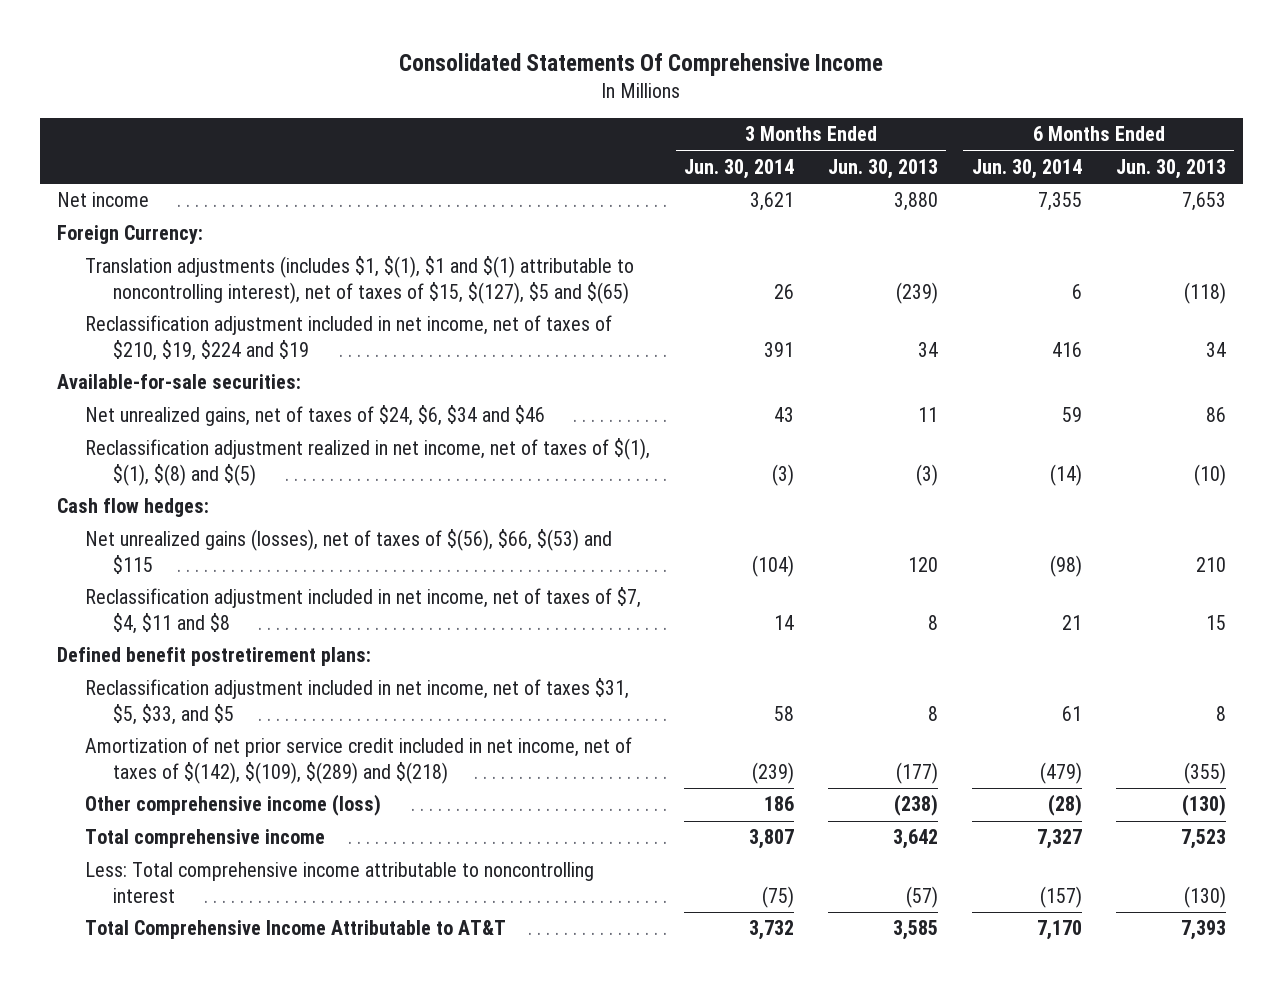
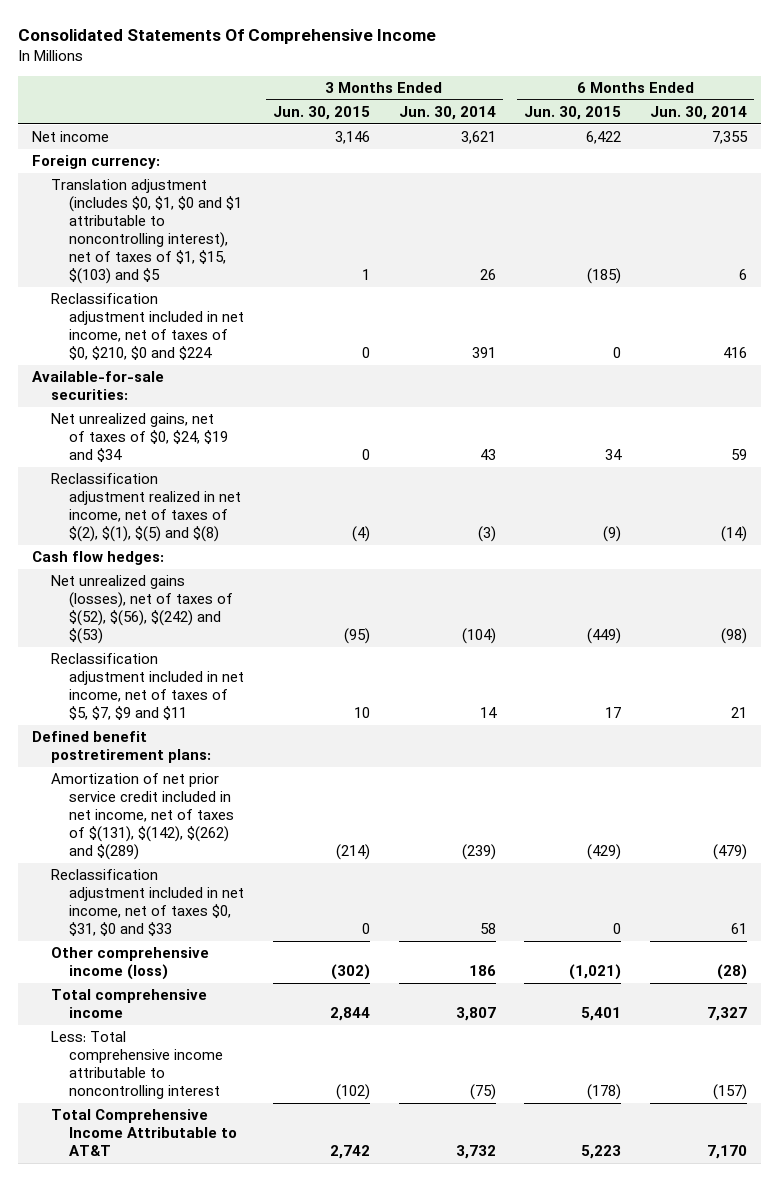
- | 3 Months Ended Jun. 30, 2014 | 3 Months Ended Jun. 30, 2013 | 6 Months Ended Jun. 30, 2014 | 6 Months Ended Jun. 30, 2013
+ | 3 Months Ended Jun. 30, 2015 | 3 Months Ended Jun. 30, 2014 | 6 Months Ended Jun. 30, 2015 | 6 Months Ended Jun. 30, 2014
- Foreign Currency:
- Translation adjustments (includes $1, $(1), $1 and $(1) attributable to noncontrolling interest), net of taxes of $15, $(127), $5 and $(65) | 26 | (239) | 6 | (118)
- Reclassification adjustment included in net income, net of taxes of $210, $19, $224 and $19 | 391 | 34 | 416 | 34
+ Foreign currency:
+ Translation adjustment (includes $0, $1, $0 and $1 attributable to noncontrolling interest), net of taxes of $1, $15, $(103) and $5 | 1 | 26 | (185) | 6
+ Reclassification adjustment included in net income, net of taxes of $0, $210, $0 and $224 | 0 | 391 | 0 | 416
- Net unrealized gains, net of taxes of $24, $6, $34 and $46 | 43 | 11 | 59 | 86
- Reclassification adjustment realized in net income, net of taxes of $(1), $(1), $(8) and $(5) | (3) | (3) | (14) | (10)
+ Net unrealized gains, net of taxes of $0, $24, $19 and $34 | 0 | 43 | 34 | 59
+ Reclassification adjustment realized in net income, net of taxes of $(2), $(1), $(5) and $(8) | (4) | (3) | (9) | (14)
- Net unrealized gains (losses), net of taxes of $(56), $66, $(53) and $115 | (104) | 120 | (98) | 210
- Reclassification adjustment included in net income, net of taxes of $7, $4, $11 and $8 | 14 | 8 | 21 | 15
+ Net unrealized gains (losses), net of taxes of $(52), $(56), $(242) and $(53) | (95) | (104) | (449) | (98)
+ Reclassification adjustment included in net income, net of taxes of $5, $7, $9 and $11 | 10 | 14 | 17 | 21
- Reclassification adjustment included in net income, net of taxes $31, $5, $33, and $5 | 58 | 8 | 61 | 8
- Amortization of net prior service credit included in net income, net of taxes of $(142), $(109), $(289) and $(218) | (239) | (177) | (479) | (355)
+ Amortization of net prior service credit included in net income, net of taxes of $(131), $(142), $(262) and $(289) | (214) | (239) | (429) | (479)
+ Reclassification adjustment included in net income, net of taxes $0, $31, $0 and $33 | 0 | 58 | 0 | 61

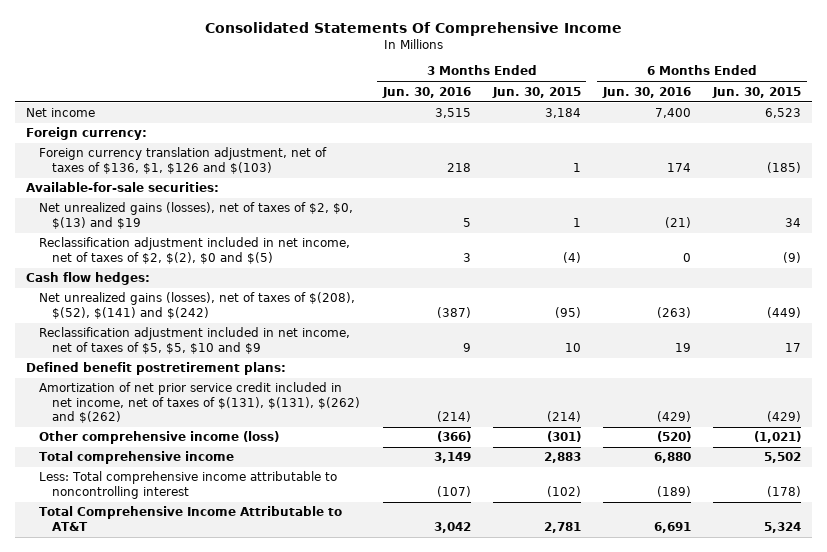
- | 3 Months Ended Jun. 30, 2015 | 3 Months Ended Jun. 30, 2014 | 6 Months Ended Jun. 30, 2015 | 6 Months Ended Jun. 30, 2014
+ | 3 Months Ended Jun. 30, 2016 | 3 Months Ended Jun. 30, 2015 | 6 Months Ended Jun. 30, 2016 | 6 Months Ended Jun. 30, 2015
- Net income | 3,146 | 3,621 | 6,422 | 7,355
+ Net income | 3,515 | 3,184 | 7,400 | 6,523
- Translation adjustment (includes $0, $1, $0 and $1 attributable to noncontrolling interest), net of taxes of $1, $15, $(103) and $5 | 1 | 26 | (185) | 6
- Reclassification adjustment included in net income, net of taxes of $0, $210, $0 and $224 | 0 | 391 | 0 | 416
+ Foreign currency translation adjustment, net of taxes of $136, $1, $126 and $(103) | 218 | 1 | 174 | (185)
- Net unrealized gains, net of taxes of $0, $24, $19 and $34 | 0 | 43 | 34 | 59
- Reclassification adjustment realized in net income, net of taxes of $(2), $(1), $(5) and $(8) | (4) | (3) | (9) | (14)
+ Net unrealized gains (losses), net of taxes of $2, $0, $(13) and $19 | 5 | 1 | (21) | 34
+ Reclassification adjustment included in net income, net of taxes of $2, $(2), $0 and $(5) | 3 | (4) | 0 | (9)
- Net unrealized gains (losses), net of taxes of $(52), $(56), $(242) and $(53) | (95) | (104) | (449) | (98)
- Reclassification adjustment included in net income, net of taxes of $5, $7, $9 and $11 | 10 | 14 | 17 | 21
+ Net unrealized gains (losses), net of taxes of $(208), $(52), $(141) and $(242) | (387) | (95) | (263) | (449)
+ Reclassification adjustment included in net income, net of taxes of $5, $5, $10 and $9 | 9 | 10 | 19 | 17
- Amortization of net prior service credit included in net income, net of taxes of $(131), $(142), $(262) and $(289) | (214) | (239) | (429) | (479)
- Reclassification adjustment included in net income, net of taxes $0, $31, $0 and $33 | 0 | 58 | 0 | 61
- Other comprehensive income (loss) | (302) | 186 | (1,021) | (28)
- Total comprehensive income | 2,844 | 3,807 | 5,401 | 7,327
+ Amortization of net prior service credit included in net income, net of taxes of $(131), $(131), $(262) and $(262) | (214) | (214) | (429) | (429)
+ Other comprehensive income (loss) | (366) | (301) | (520) | (1,021)
+ Total comprehensive income | 3,149 | 2,883 | 6,880 | 5,502
- Total Comprehensive Income Attributable to AT&T | 2,742 | 3,732 | 5,223 | 7,170
+ Total Comprehensive Income Attributable to AT&T | 3,042 | 2,781 | 6,691 | 5,324

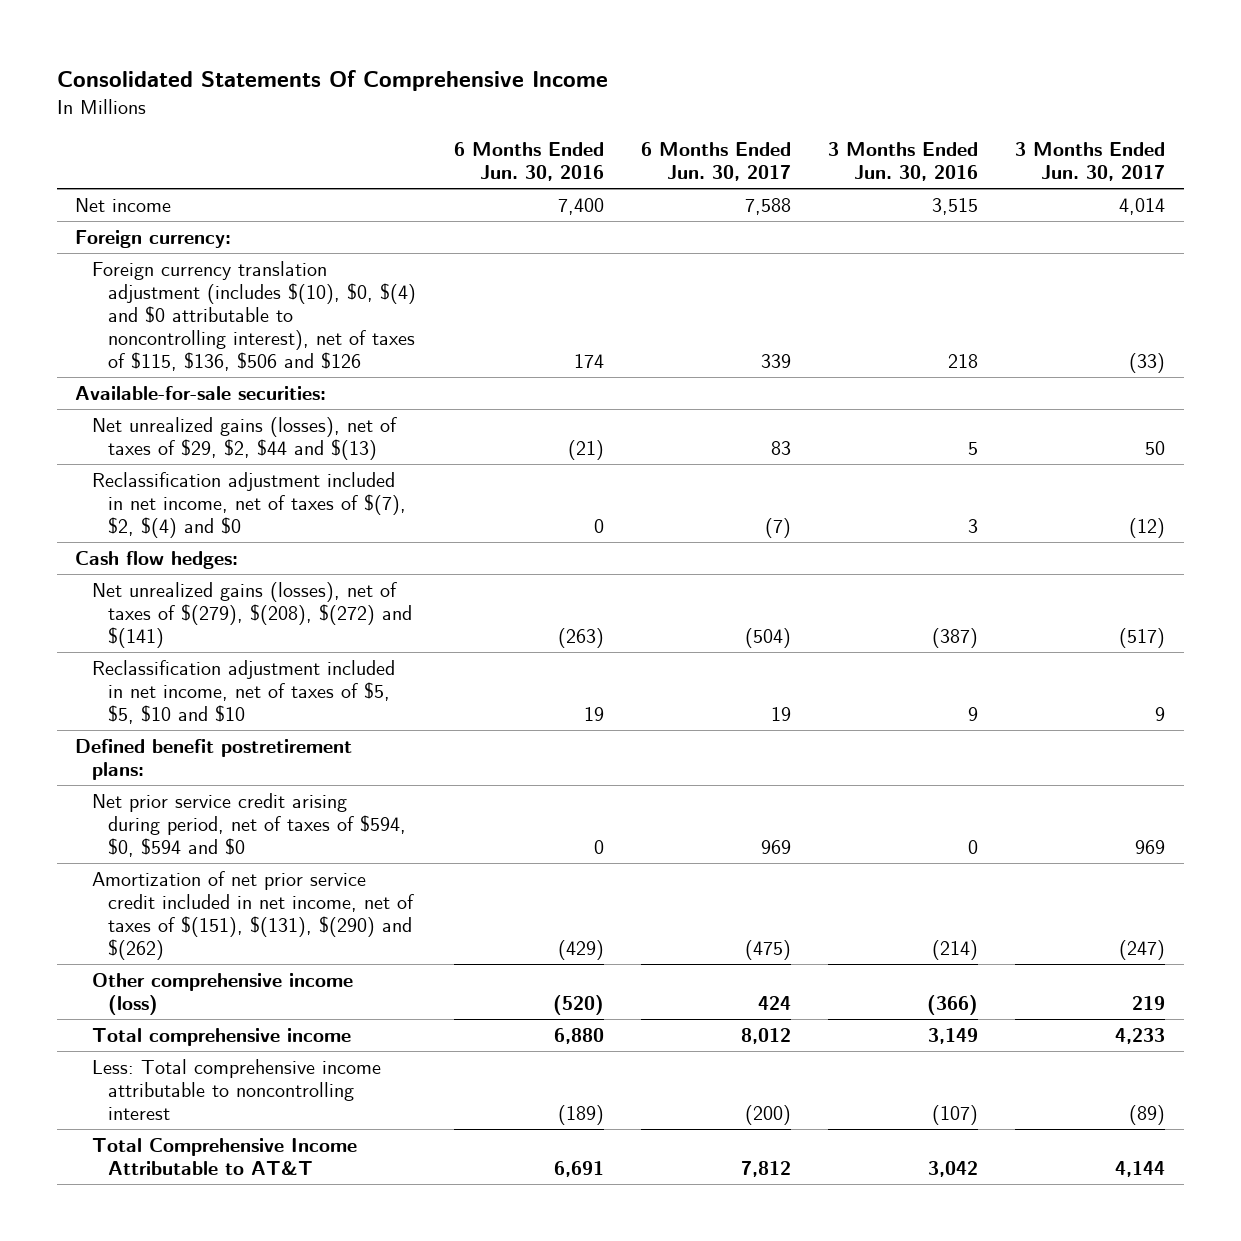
- | 3 Months Ended Jun. 30, 2016 | 3 Months Ended Jun. 30, 2015 | 6 Months Ended Jun. 30, 2016 | 6 Months Ended Jun. 30, 2015
+ | 6 Months Ended Jun. 30, 2016 | 6 Months Ended Jun. 30, 2017 | 3 Months Ended Jun. 30, 2016 | 3 Months Ended Jun. 30, 2017
- Foreign currency translation adjustment, net of taxes of $136, $1, $126 and $(103) | 218 | 1 | 174 | (185)
+ Foreign currency translation adjustment (includes $(10), $0, $(4) and $0 attributable to noncontrolling interest), net of taxes of $115, $136, $506 and $126 | 174 | 339 | 218 | (33)
- Net unrealized gains (losses), net of taxes of $2, $0, $(13) and $19 | 5 | 1 | (21) | 34
- Reclassification adjustment included in net income, net of taxes of $2, $(2), $0 and $(5) | 3 | (4) | 0 | (9)
+ Net unrealized gains (losses), net of taxes of $29, $2, $44 and $(13) | (21) | 83 | 5 | 50
+ Reclassification adjustment included in net income, net of taxes of $(7), $2, $(4) and $0 | 0 | (7) | 3 | (12)
- Net unrealized gains (losses), net of taxes of $(208), $(52), $(141) and $(242) | (387) | (95) | (263) | (449)
- Reclassification adjustment included in net income, net of taxes of $5, $5, $10 and $9 | 9 | 10 | 19 | 17
+ Net unrealized gains (losses), net of taxes of $(279), $(208), $(272) and $(141) | (263) | (504) | (387) | (517)
+ Reclassification adjustment included in net income, net of taxes of $5, $5, $10 and $10 | 19 | 19 | 9 | 9
- Amortization of net prior service credit included in net income, net of taxes of $(131), $(131), $(262) and $(262) | (214) | (214) | (429) | (429)
+ Net prior service credit arising during period, net of taxes of $594, $0, $594 and $0 | 0 | 969 | 0 | 969
+ Amortization of net prior service credit included in net income, net of taxes of $(151), $(131), $(290) and $(262) | (429) | (475) | (214) | (247)

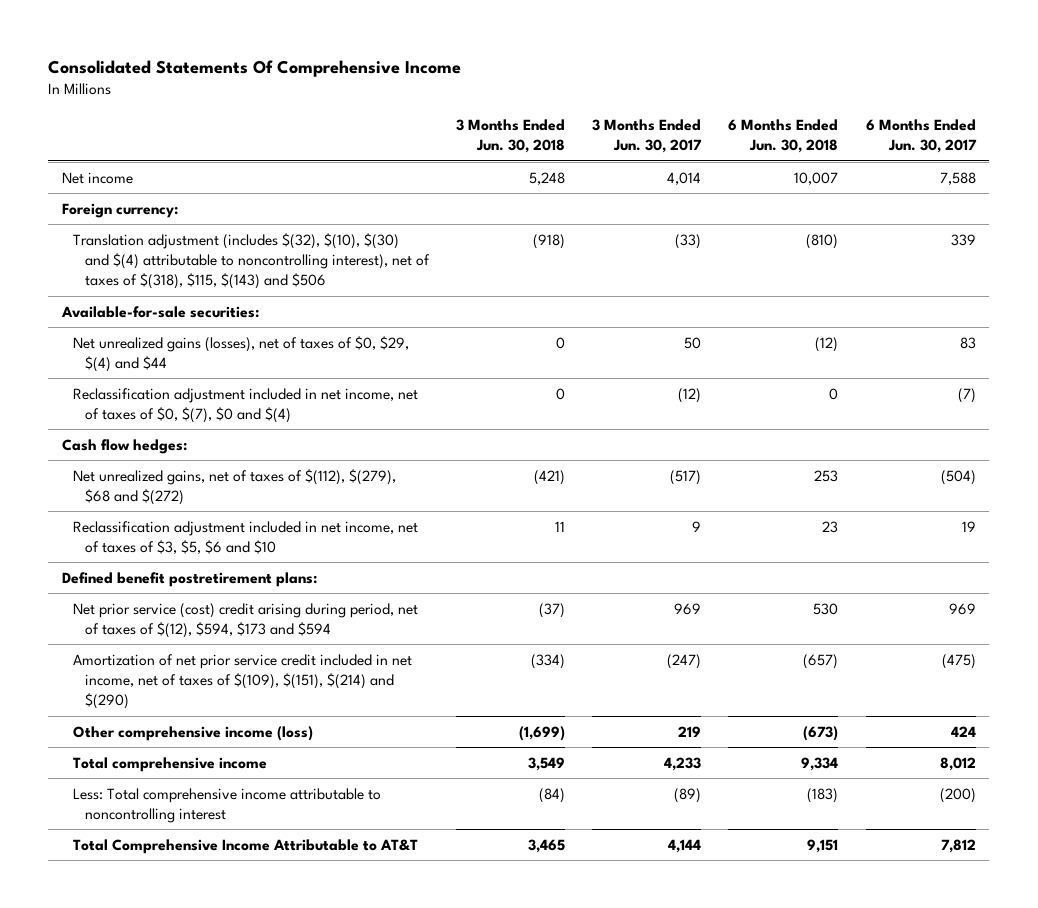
- | 6 Months Ended Jun. 30, 2016 | 6 Months Ended Jun. 30, 2017 | 3 Months Ended Jun. 30, 2016 | 3 Months Ended Jun. 30, 2017
+ | 3 Months Ended Jun. 30, 2018 | 3 Months Ended Jun. 30, 2017 | 6 Months Ended Jun. 30, 2018 | 6 Months Ended Jun. 30, 2017
- Foreign currency translation adjustment (includes $(10), $0, $(4) and $0 attributable to noncontrolling interest), net of taxes of $115, $136, $506 and $126 | 174 | 339 | 218 | (33)
+ Translation adjustment (includes $(32), $(10), $(30) and $(4) attributable to noncontrolling interest), net of taxes of $(318), $115, $(143) and $506 | (918) | (33) | (810) | 339
- Net unrealized gains (losses), net of taxes of $29, $2, $44 and $(13) | (21) | 83 | 5 | 50
- Reclassification adjustment included in net income, net of taxes of $(7), $2, $(4) and $0 | 0 | (7) | 3 | (12)
+ Net unrealized gains (losses), net of taxes of $0, $29, $(4) and $44 | 0 | 50 | (12) | 83
+ Reclassification adjustment included in net income, net of taxes of $0, $(7), $0 and $(4) | 0 | (12) | 0 | (7)
- Net unrealized gains (losses), net of taxes of $(279), $(208), $(272) and $(141) | (263) | (504) | (387) | (517)
- Reclassification adjustment included in net income, net of taxes of $5, $5, $10 and $10 | 19 | 19 | 9 | 9
+ Net unrealized gains, net of taxes of $(112), $(279), $68 and $(272) | (421) | (517) | 253 | (504)
+ Reclassification adjustment included in net income, net of taxes of $3, $5, $6 and $10 | 11 | 9 | 23 | 19
- Net prior service credit arising during period, net of taxes of $594, $0, $594 and $0 | 0 | 969 | 0 | 969
- Amortization of net prior service credit included in net income, net of taxes of $(151), $(131), $(290) and $(262) | (429) | (475) | (214) | (247)
+ Net prior service (cost) credit arising during period, net of taxes of $(12), $594, $173 and $594 | (37) | 969 | 530 | 969
+ Amortization of net prior service credit included in net income, net of taxes of $(109), $(151), $(214) and $(290) | (334) | (247) | (657) | (475)

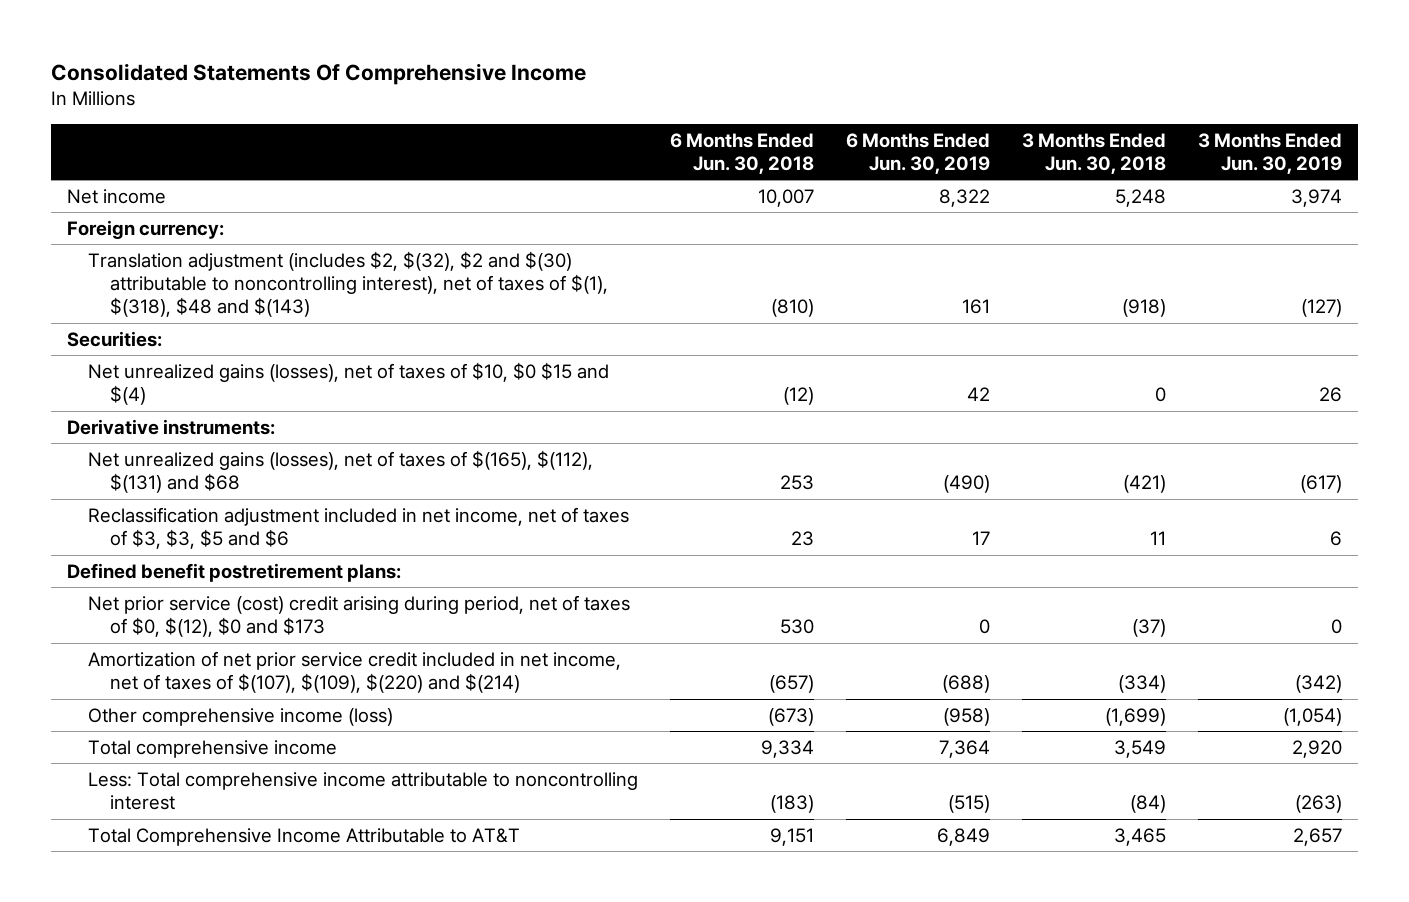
- | 3 Months Ended Jun. 30, 2018 | 3 Months Ended Jun. 30, 2017 | 6 Months Ended Jun. 30, 2018 | 6 Months Ended Jun. 30, 2017
+ | 6 Months Ended Jun. 30, 2018 | 6 Months Ended Jun. 30, 2019 | 3 Months Ended Jun. 30, 2018 | 3 Months Ended Jun. 30, 2019
- Translation adjustment (includes $(32), $(10), $(30) and $(4) attributable to noncontrolling interest), net of taxes of $(318), $115, $(143) and $506 | (918) | (33) | (810) | 339
- Available-for-sale securities:
- Net unrealized gains (losses), net of taxes of $0, $29, $(4) and $44 | 0 | 50 | (12) | 83
- Reclassification adjustment included in net income, net of taxes of $0, $(7), $0 and $(4) | 0 | (12) | 0 | (7)
- Cash flow hedges:
- Net unrealized gains, net of taxes of $(112), $(279), $68 and $(272) | (421) | (517) | 253 | (504)
- Reclassification adjustment included in net income, net of taxes of $3, $5, $6 and $10 | 11 | 9 | 23 | 19
+ Translation adjustment (includes $2, $(32), $2 and $(30) attributable to noncontrolling interest), net of taxes of $(1), $(318), $48 and $(143) | (810) | 161 | (918) | (127)
+ Securities:
+ Net unrealized gains (losses), net of taxes of $10, $0 $15 and $(4) | (12) | 42 | 0 | 26
+ Derivative instruments:
+ Net unrealized gains (losses), net of taxes of $(165), $(112), $(131) and $68 | 253 | (490) | (421) | (617)
+ Reclassification adjustment included in net income, net of taxes of $3, $3, $5 and $6 | 23 | 17 | 11 | 6
- Net prior service (cost) credit arising during period, net of taxes of $(12), $594, $173 and $594 | (37) | 969 | 530 | 969
- Amortization of net prior service credit included in net income, net of taxes of $(109), $(151), $(214) and $(290) | (334) | (247) | (657) | (475)
+ Net prior service (cost) credit arising during period, net of taxes of $0, $(12), $0 and $173 | 530 | 0 | (37) | 0
+ Amortization of net prior service credit included in net income, net of taxes of $(107), $(109), $(220) and $(214) | (657) | (688) | (334) | (342)

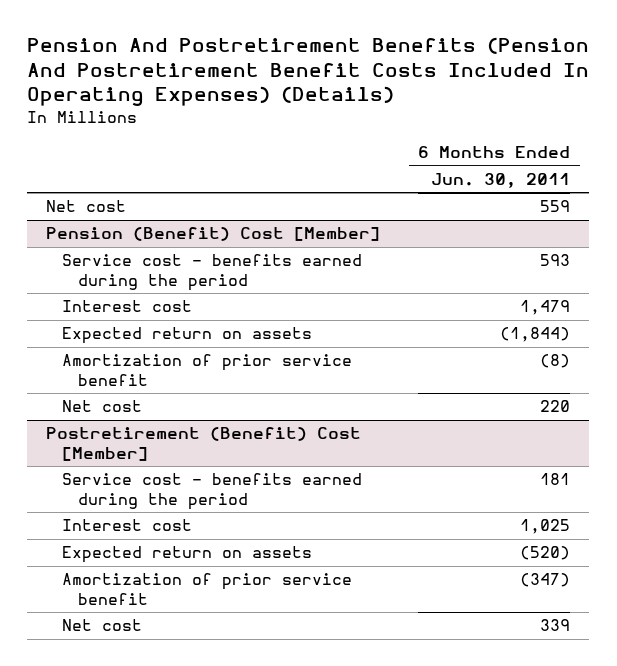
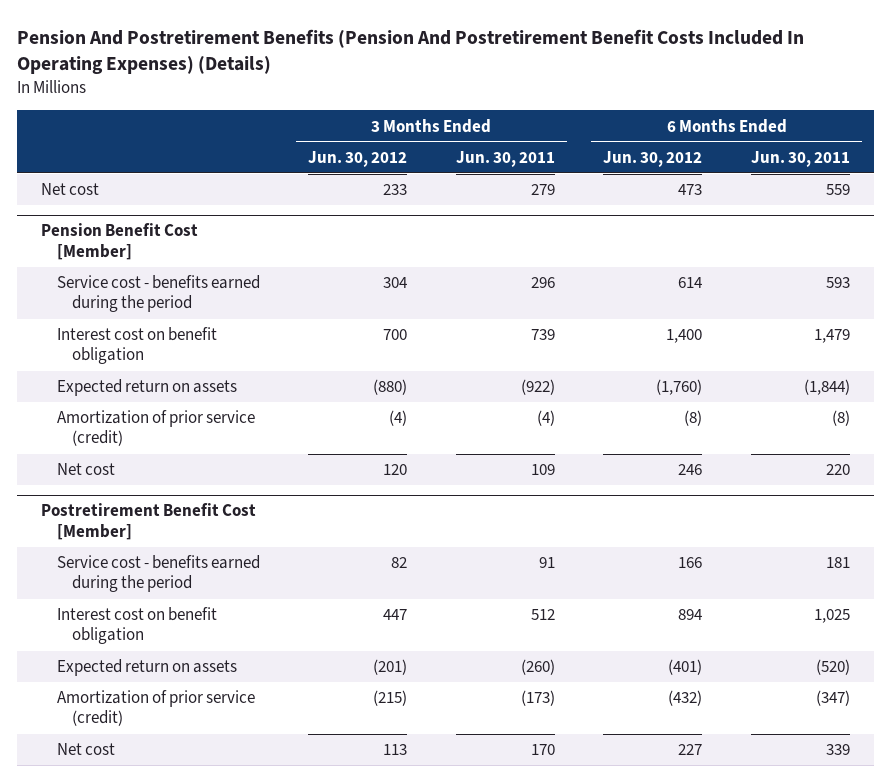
- | 6 Months Ended Jun. 30, 2011
+ | 3 Months Ended Jun. 30, 2012 | 3 Months Ended Jun. 30, 2011 | 6 Months Ended Jun. 30, 2012 | 6 Months Ended Jun. 30, 2011
- Pension (Benefit) Cost [Member]
+ Pension Benefit Cost [Member]
- Interest cost | 1,479
+ Interest cost on benefit obligation | 700 | 739 | 1,400 | 1,479
- Amortization of prior service benefit | (8)
+ Amortization of prior service (credit) | (4) | (4) | (8) | (8)
- Postretirement (Benefit) Cost [Member]
+ Postretirement Benefit Cost [Member]
- Interest cost | 1,025
+ Interest cost on benefit obligation | 447 | 512 | 894 | 1,025
- Amortization of prior service benefit | (347)
+ Amortization of prior service (credit) | (215) | (173) | (432) | (347)

